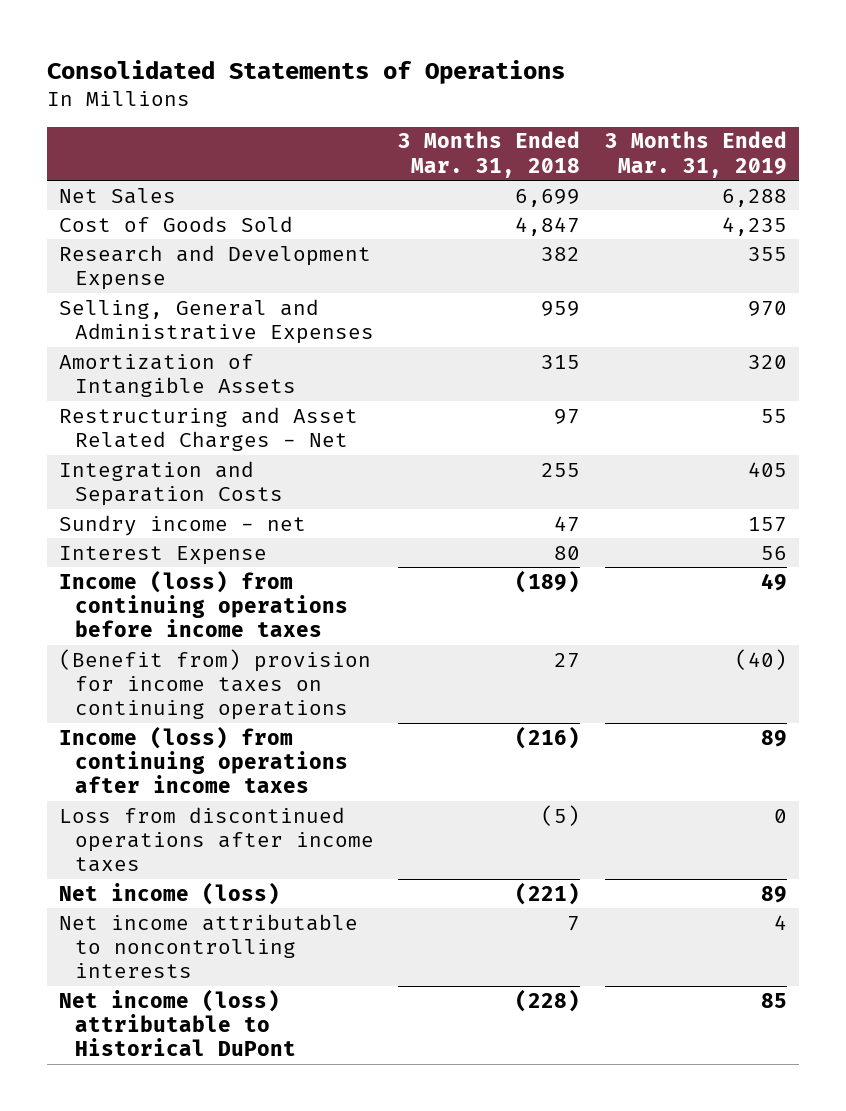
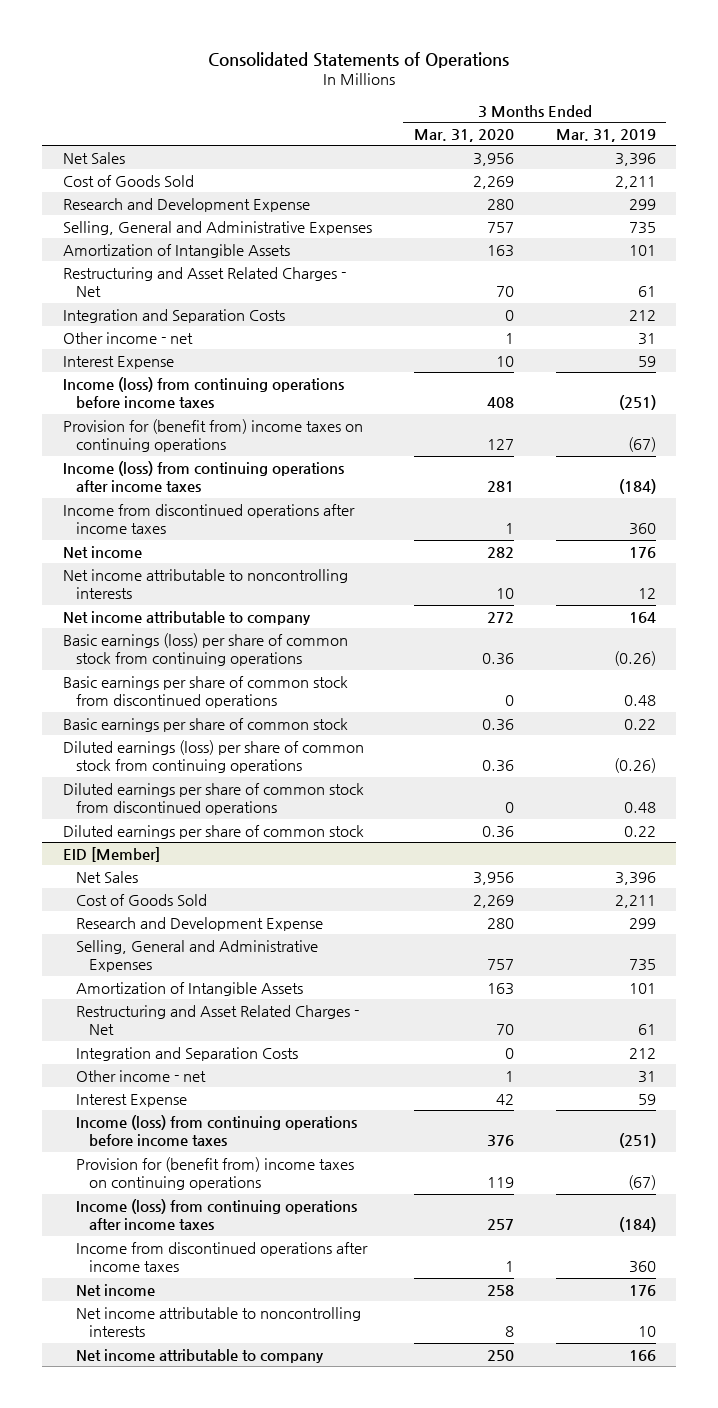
- | 3 Months Ended Mar. 31, 2018 | 3 Months Ended Mar. 31, 2019
+ | 3 Months Ended Mar. 31, 2020 | 3 Months Ended Mar. 31, 2019
- Net Sales | 6,699 | 6,288
- Cost of Goods Sold | 4,847 | 4,235
- Research and Development Expense | 382 | 355
- Selling, General and Administrative Expenses | 959 | 970
- Amortization of Intangible Assets | 315 | 320
- Restructuring and Asset Related Charges - Net | 97 | 55
- Integration and Separation Costs | 255 | 405
- Sundry income - net | 47 | 157
- Interest Expense | 80 | 56
- Income (loss) from continuing operations before income taxes | (189) | 49
- (Benefit from) provision for income taxes on continuing operations | 27 | (40)
- Income (loss) from continuing operations after income taxes | (216) | 89
- Loss from discontinued operations after income taxes | (5) | 0
- Net income (loss) | (221) | 89
- Net income attributable to noncontrolling interests | 7 | 4
- Net income (loss) attributable to Historical DuPont | (228) | 85
+ Net Sales | 3,956 | 3,396
+ Cost of Goods Sold | 2,269 | 2,211
+ Research and Development Expense | 280 | 299
+ Selling, General and Administrative Expenses | 757 | 735
+ Amortization of Intangible Assets | 163 | 101
+ Restructuring and Asset Related Charges - Net | 70 | 61
+ Integration and Separation Costs | 0 | 212
+ Other income - net | 1 | 31
+ Interest Expense | 10 | 59
+ Income (loss) from continuing operations before income taxes | 408 | (251)
+ Provision for (benefit from) income taxes on continuing operations | 127 | (67)
+ Income (loss) from continuing operations after income taxes | 281 | (184)
+ Income from discontinued operations after income taxes | 1 | 360
+ Net income | 282 | 176
+ Net income attributable to noncontrolling interests | 10 | 12
+ Net income attributable to company | 272 | 164
+ Basic earnings (loss) per share of common stock from continuing operations | 0.36 | (0.26)
+ Basic earnings per share of common stock from discontinued operations | 0 | 0.48
+ Basic earnings per share of common stock | 0.36 | 0.22
+ Diluted earnings (loss) per share of common stock from continuing operations | 0.36 | (0.26)
+ Diluted earnings per share of common stock from discontinued operations | 0 | 0.48
+ Diluted earnings per share of common stock | 0.36 | 0.22
+ EID [Member]
+ Net Sales | 3,956 | 3,396
+ Cost of Goods Sold | 2,269 | 2,211
+ Research and Development Expense | 280 | 299
+ Selling, General and Administrative Expenses | 757 | 735
+ Amortization of Intangible Assets | 163 | 101
+ Restructuring and Asset Related Charges - Net | 70 | 61
+ Integration and Separation Costs | 0 | 212
+ Other income - net | 1 | 31
+ Interest Expense | 42 | 59
+ Income (loss) from continuing operations before income taxes | 376 | (251)
+ Provision for (benefit from) income taxes on continuing operations | 119 | (67)
+ Income (loss) from continuing operations after income taxes | 257 | (184)
+ Income from discontinued operations after income taxes | 1 | 360
+ Net income | 258 | 176
+ Net income attributable to noncontrolling interests | 8 | 10
+ Net income attributable to company | 250 | 166

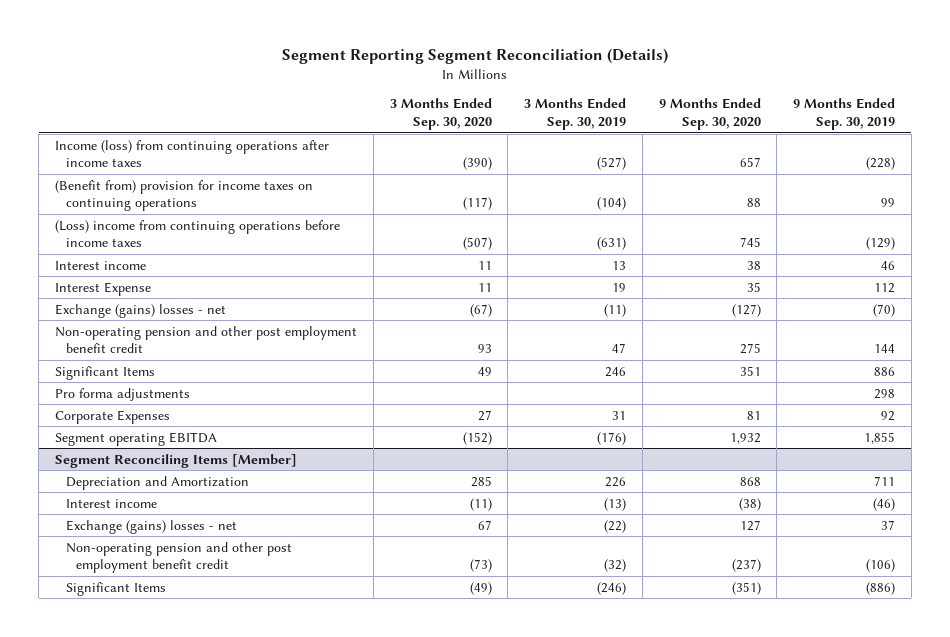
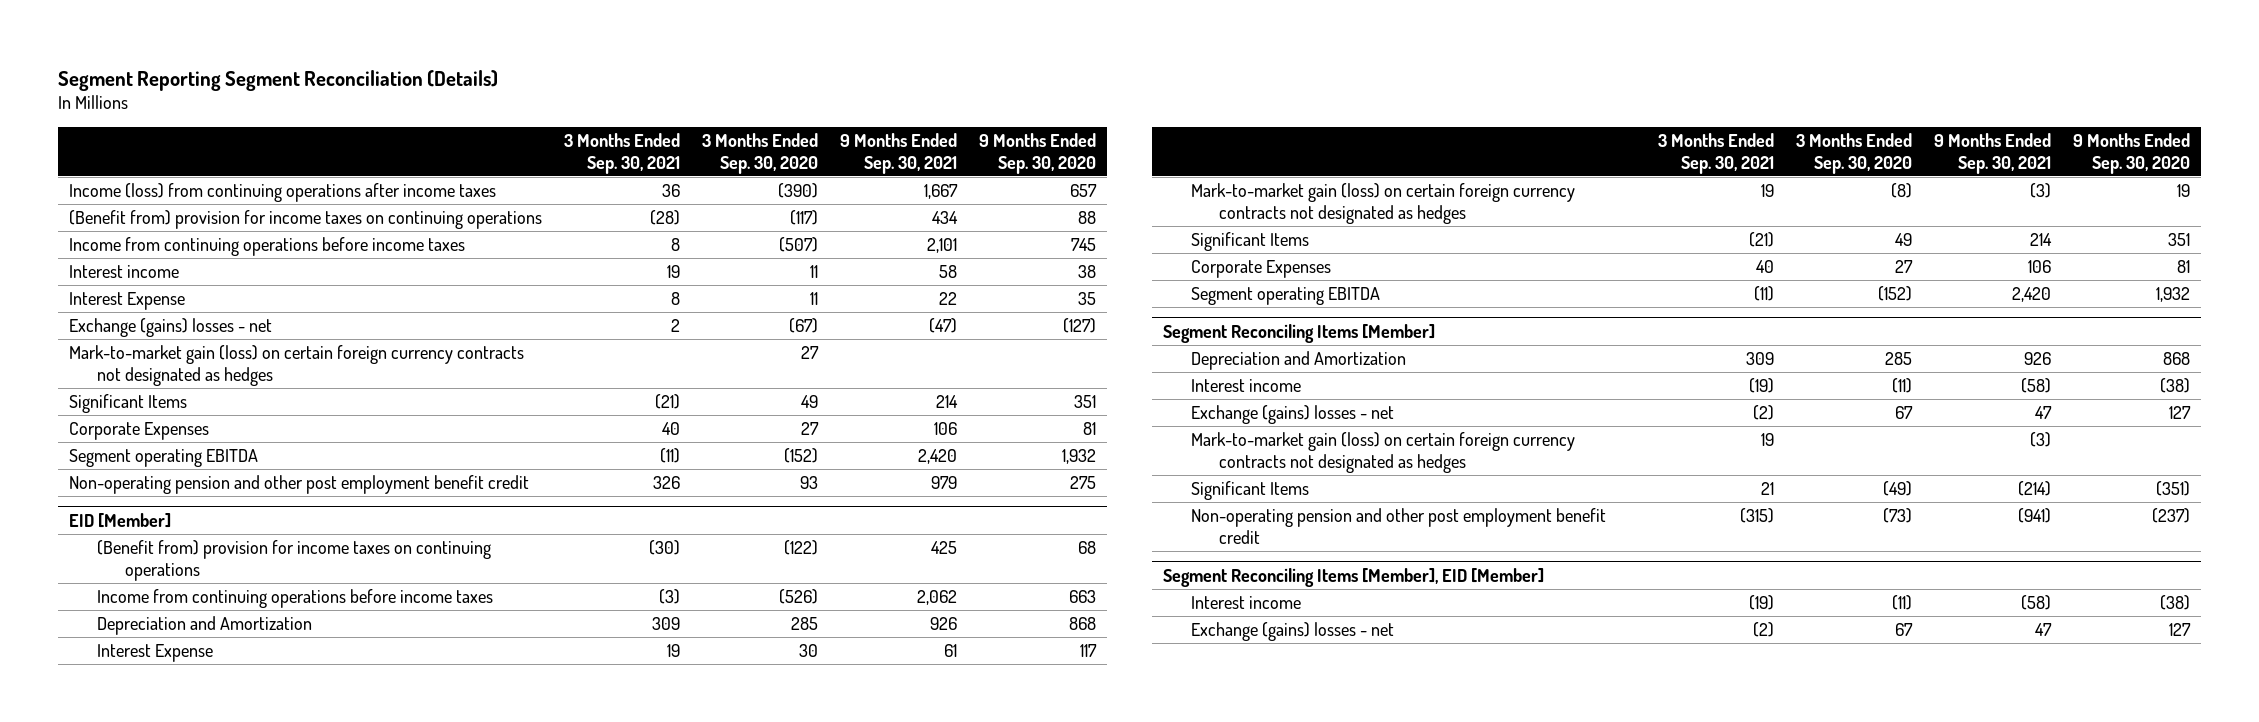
- | 3 Months Ended Sep. 30, 2020 | 3 Months Ended Sep. 30, 2019 | 9 Months Ended Sep. 30, 2020 | 9 Months Ended Sep. 30, 2019
+ | 3 Months Ended Sep. 30, 2021 | 3 Months Ended Sep. 30, 2020 | 9 Months Ended Sep. 30, 2021 | 9 Months Ended Sep. 30, 2020
- (Loss) income from continuing operations before income taxes | (507) | (631) | 745 | (129)
+ Income from continuing operations before income taxes | 8 | (507) | 2,101 | 745
+ Mark-to-market gain (loss) on certain foreign currency contracts not designated as hedges | | 27 | |
+ Significant Items | (21) | 49 | 214 | 351
+ Corporate Expenses | 40 | 27 | 106 | 81
+ Segment operating EBITDA | (11) | (152) | 2,420 | 1,932
+ EID [Member]
+ (Benefit from) provision for income taxes on continuing operations | (30) | (122) | 425 | 68
+ Income from continuing operations before income taxes | (3) | (526) | 2,062 | 663
+ Depreciation and Amortization | 309 | 285 | 926 | 868
+ Interest Expense | 19 | 30 | 61 | 117
+ Mark-to-market gain (loss) on certain foreign currency contracts not designated as hedges | 19 | (8) | (3) | 19
- Pro forma adjustments | | | | 298
@ Segment Reconciling Items [Member]
+ Mark-to-market gain (loss) on certain foreign currency contracts not designated as hedges | 19 | | (3) |
moved down: Non-operating pension and other post employment benefit credit | (315) | (73) | (941) | (237)
+ Segment Reconciling Items [Member], EID [Member]
+ Interest income | (19) | (11) | (58) | (38)
+ Exchange (gains) losses - net | (2) | 67 | 47 | 127

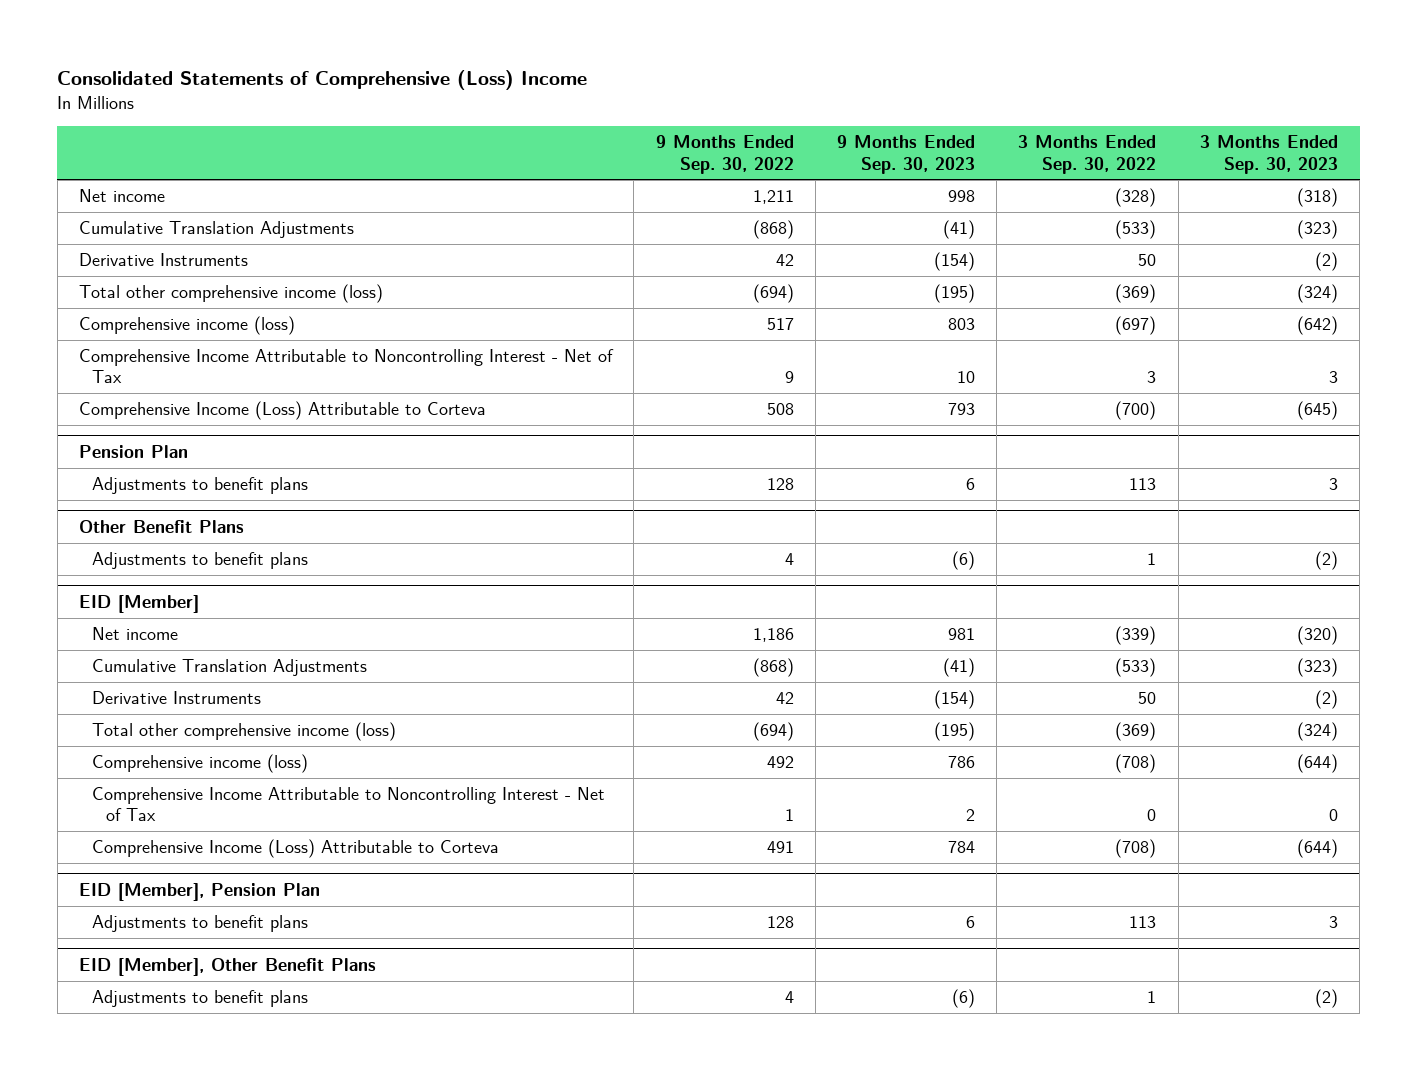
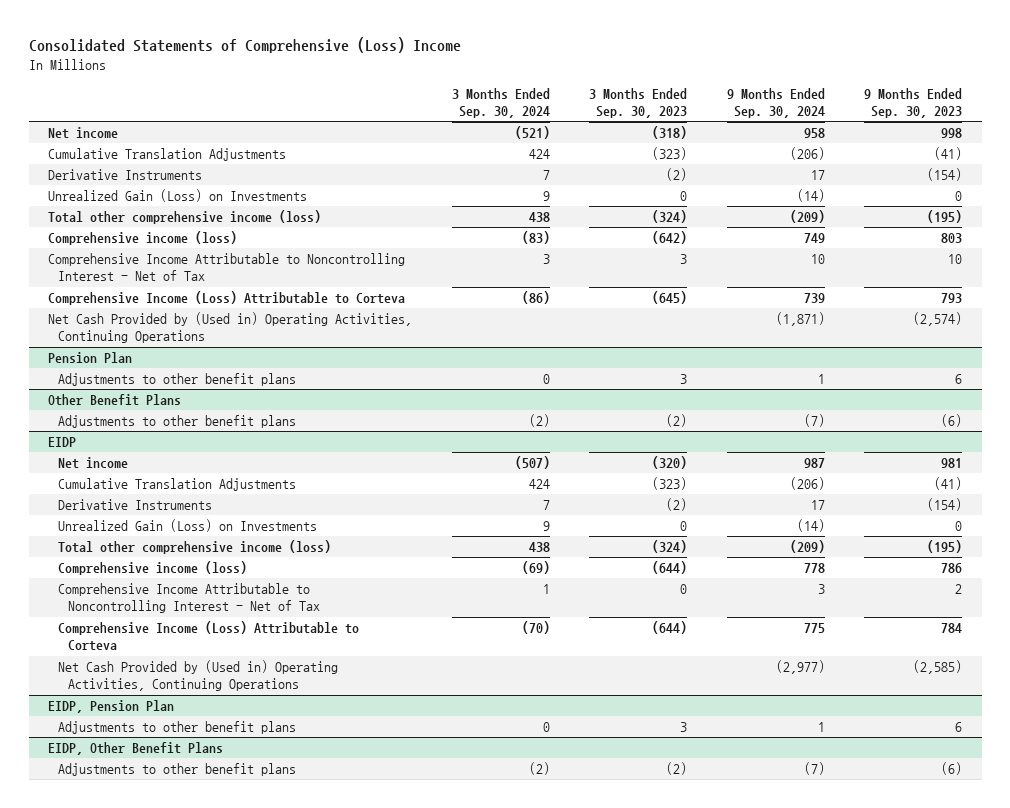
- | 9 Months Ended Sep. 30, 2022 | 9 Months Ended Sep. 30, 2023 | 3 Months Ended Sep. 30, 2022 | 3 Months Ended Sep. 30, 2023
+ | 3 Months Ended Sep. 30, 2024 | 3 Months Ended Sep. 30, 2023 | 9 Months Ended Sep. 30, 2024 | 9 Months Ended Sep. 30, 2023
+ Unrealized Gain (Loss) on Investments | 9 | 0 | (14) | 0
+ Net Cash Provided by (Used in) Operating Activities, Continuing Operations | | | (1,871) | (2,574)
@ Pension Plan
- Adjustments to benefit plans | 128 | 6 | 113 | 3
+ Adjustments to other benefit plans | 0 | 3 | 1 | 6
@ Other Benefit Plans
- Adjustments to benefit plans | 4 | (6) | 1 | (2)
- EID [Member]
@ Other Benefit Plans
+ Adjustments to other benefit plans | (2) | (2) | (7) | (6)
+ EIDP
+ Unrealized Gain (Loss) on Investments | 9 | 0 | (14) | 0
- EID [Member], Pension Plan
- Adjustments to benefit plans | 128 | 6 | 113 | 3
- EID [Member], Other Benefit Plans
- Adjustments to benefit plans | 4 | (6) | 1 | (2)
+ Net Cash Provided by (Used in) Operating Activities, Continuing Operations | | | (2,977) | (2,585)
+ EIDP, Pension Plan
+ Adjustments to other benefit plans | 0 | 3 | 1 | 6
+ EIDP, Other Benefit Plans
+ Adjustments to other benefit plans | (2) | (2) | (7) | (6)

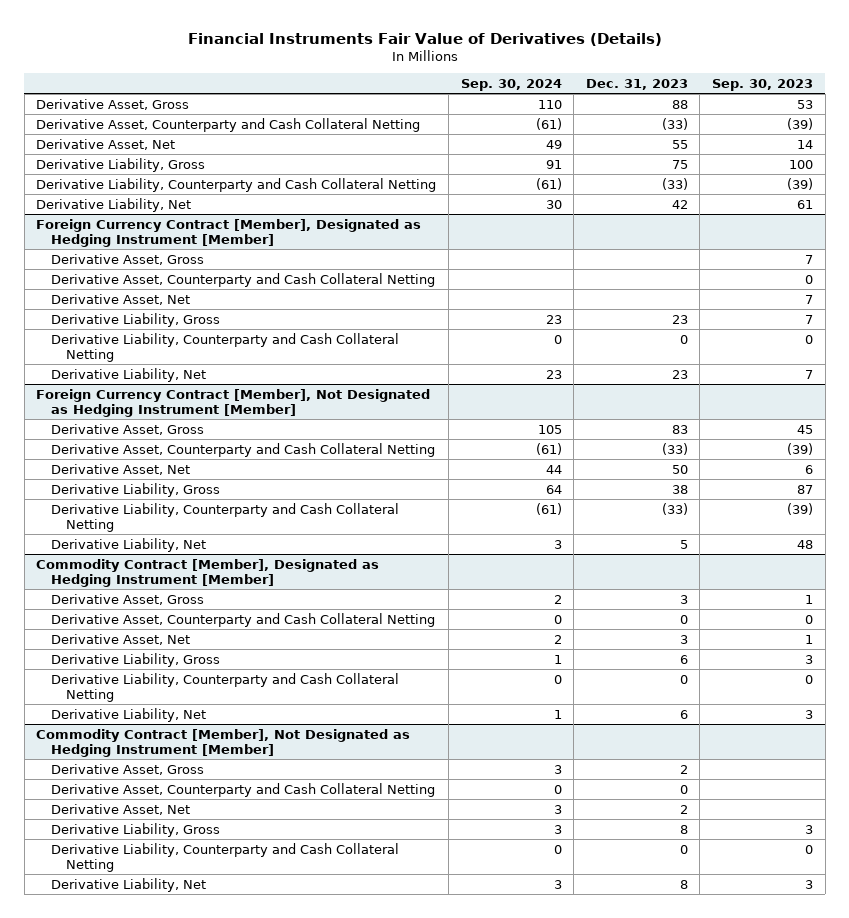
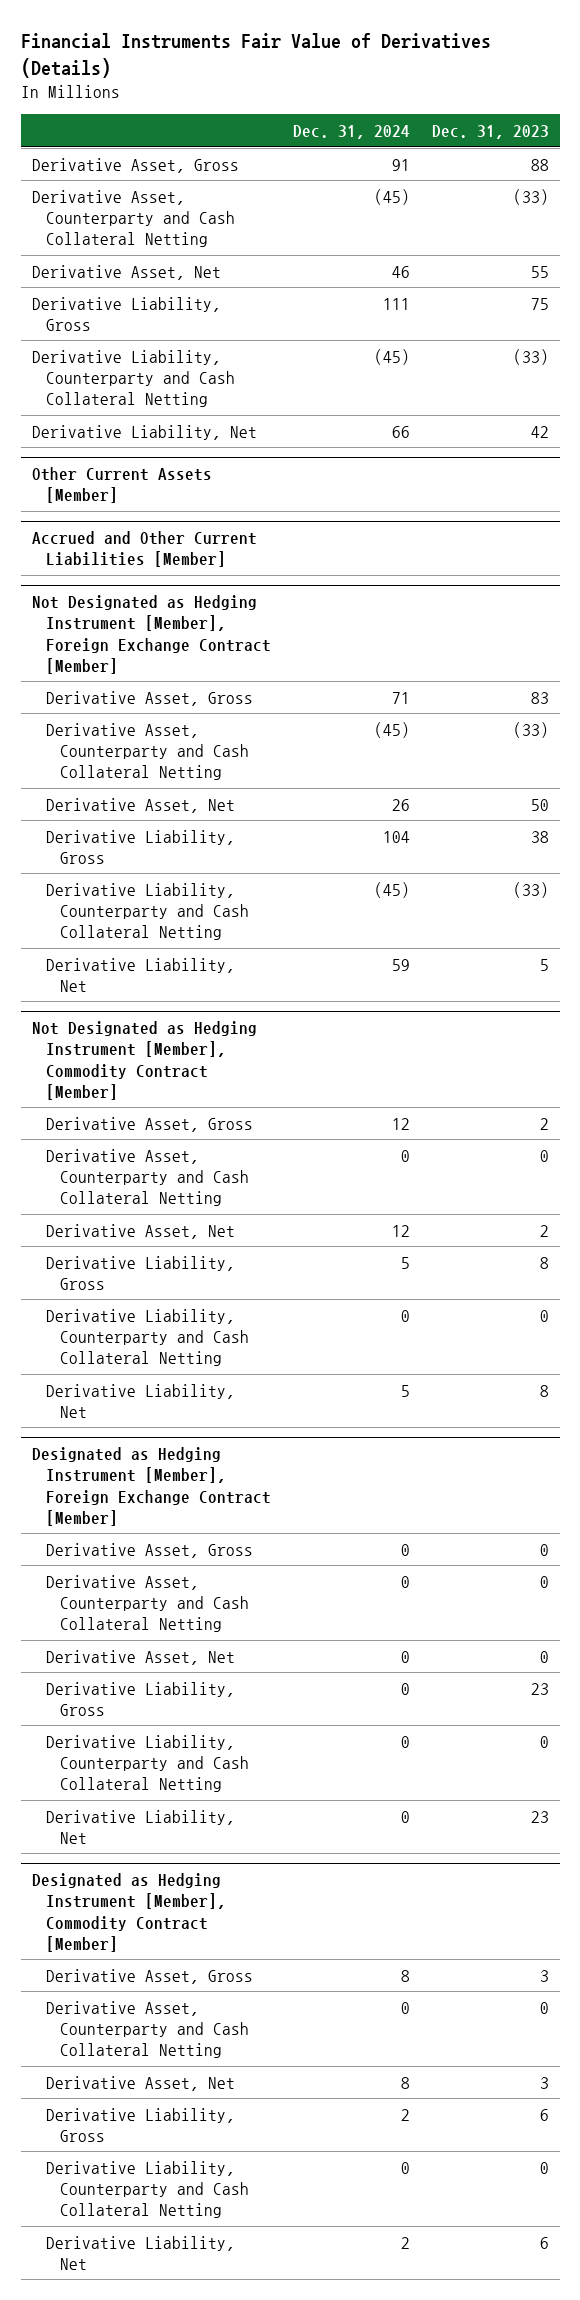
- | Sep. 30, 2024 | Dec. 31, 2023 | Sep. 30, 2023
+ | Dec. 31, 2024 | Dec. 31, 2023
- Foreign Currency Contract [Member], Designated as Hedging Instrument [Member]
- Derivative Asset, Gross | | | 7
- Derivative Asset, Counterparty and Cash Collateral Netting | | | 0
- Derivative Asset, Net | | | 7
- Derivative Liability, Gross | 23 | 23 | 7
- Derivative Liability, Counterparty and Cash Collateral Netting | 0 | 0 | 0
- Derivative Liability, Net | 23 | 23 | 7
- Foreign Currency Contract [Member], Not Designated as Hedging Instrument [Member]
+ Other Current Assets [Member]
+ Accrued and Other Current Liabilities [Member]
+ Not Designated as Hedging Instrument [Member], Foreign Exchange Contract [Member]
- Commodity Contract [Member], Designated as Hedging Instrument [Member]
- Derivative Asset, Gross | 2 | 3 | 1
- Derivative Asset, Counterparty and Cash Collateral Netting | 0 | 0 | 0
- Derivative Asset, Net | 2 | 3 | 1
- Derivative Liability, Gross | 1 | 6 | 3
- Derivative Liability, Counterparty and Cash Collateral Netting | 0 | 0 | 0
- Derivative Liability, Net | 1 | 6 | 3
- Commodity Contract [Member], Not Designated as Hedging Instrument [Member]
+ Not Designated as Hedging Instrument [Member], Commodity Contract [Member]
+ Designated as Hedging Instrument [Member], Foreign Exchange Contract [Member]
+ Derivative Asset, Gross | 0 | 0
+ Derivative Asset, Counterparty and Cash Collateral Netting | 0 | 0
+ Derivative Asset, Net | 0 | 0
+ Derivative Liability, Gross | 0 | 23
+ Derivative Liability, Counterparty and Cash Collateral Netting | 0 | 0
+ Derivative Liability, Net | 0 | 23
+ Designated as Hedging Instrument [Member], Commodity Contract [Member]
+ Derivative Asset, Gross | 8 | 3
+ Derivative Asset, Counterparty and Cash Collateral Netting | 0 | 0
+ Derivative Asset, Net | 8 | 3
+ Derivative Liability, Gross | 2 | 6
+ Derivative Liability, Counterparty and Cash Collateral Netting | 0 | 0
+ Derivative Liability, Net | 2 | 6

